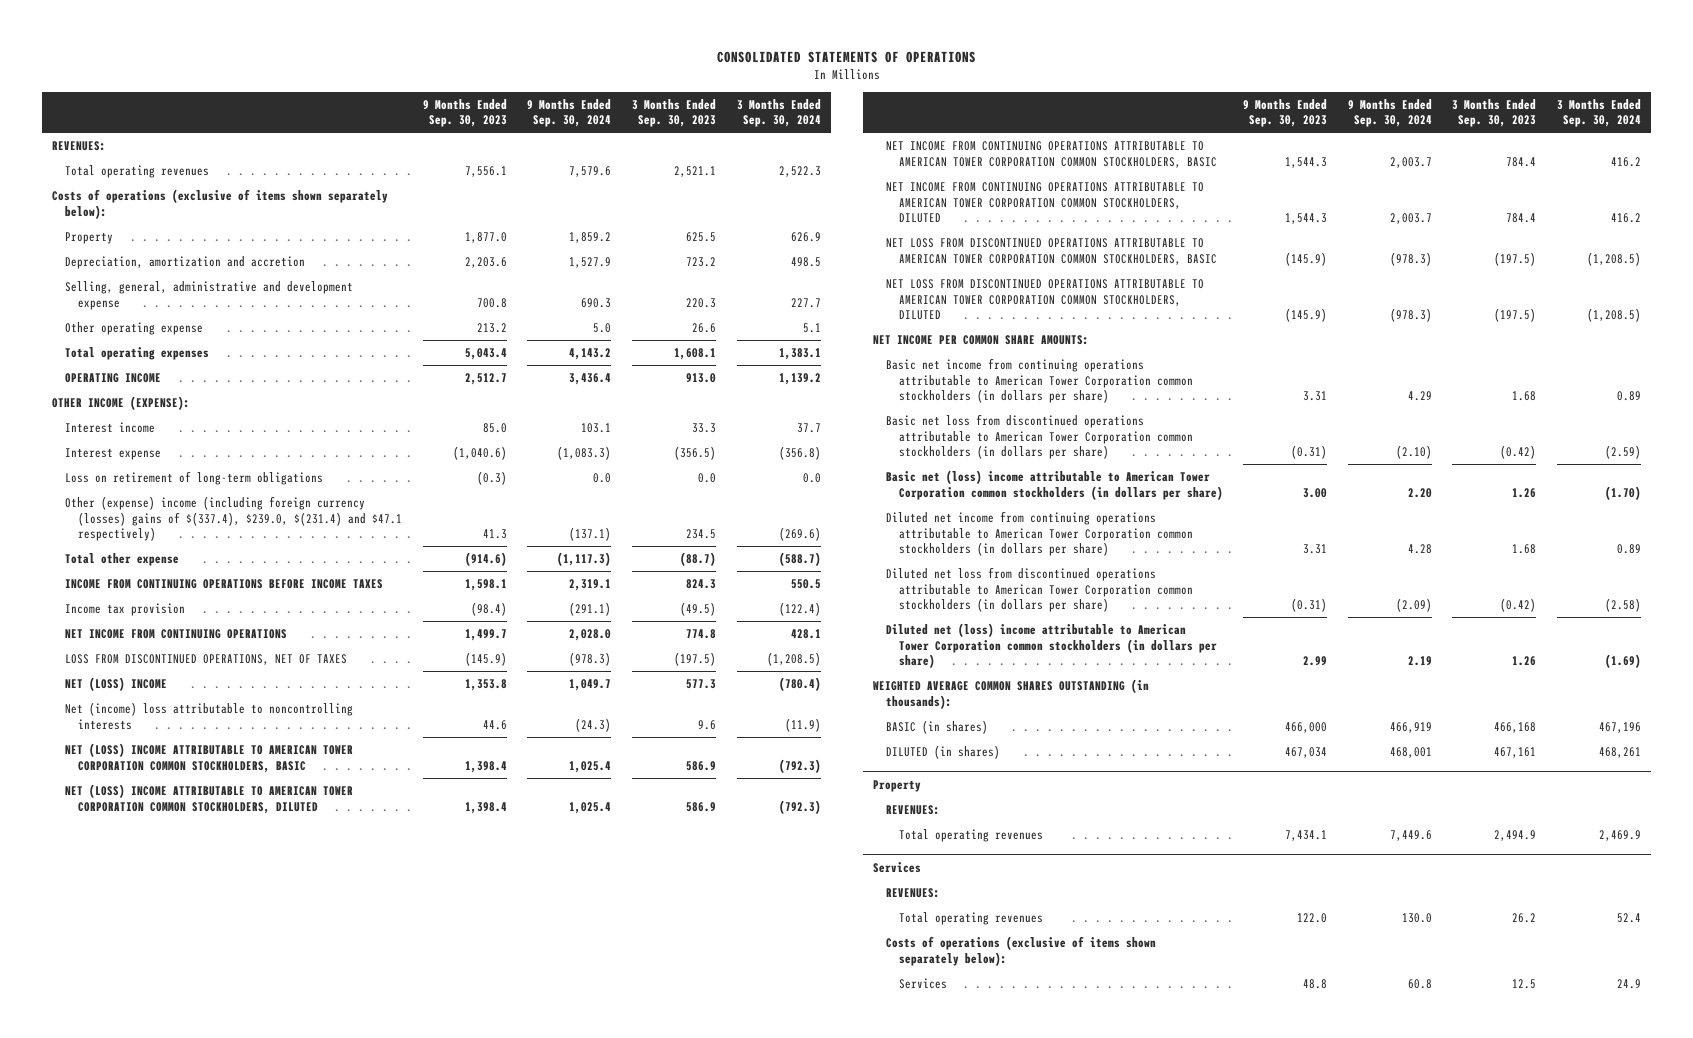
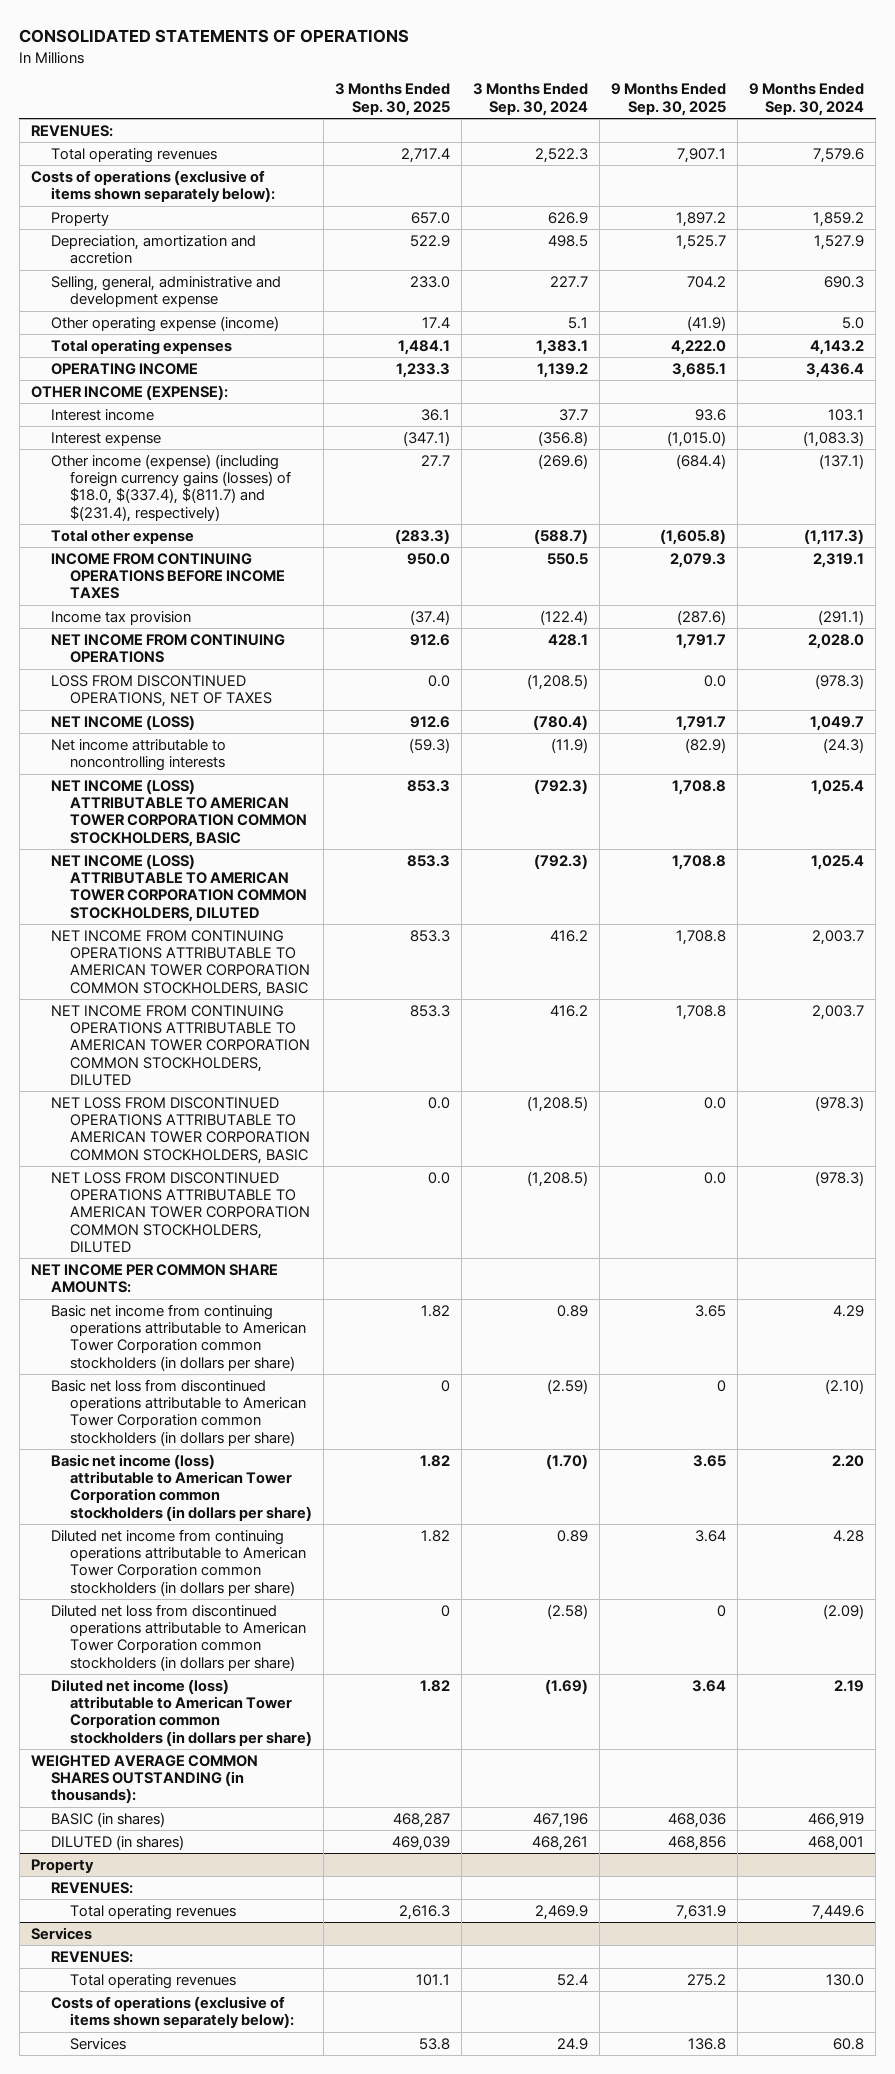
- | 9 Months Ended Sep. 30, 2023 | 9 Months Ended Sep. 30, 2024 | 3 Months Ended Sep. 30, 2023 | 3 Months Ended Sep. 30, 2024
+ | 3 Months Ended Sep. 30, 2025 | 3 Months Ended Sep. 30, 2024 | 9 Months Ended Sep. 30, 2025 | 9 Months Ended Sep. 30, 2024
- Other operating expense | 213.2 | 5.0 | 26.6 | 5.1
+ Other operating expense (income) | 17.4 | 5.1 | (41.9) | 5.0
- Loss on retirement of long-term obligations | (0.3) | 0.0 | 0.0 | 0.0
- Other (expense) income (including foreign currency (losses) gains of $(337.4), $239.0, $(231.4) and $47.1 respectively) | 41.3 | (137.1) | 234.5 | (269.6)
+ Other income (expense) (including foreign currency gains (losses) of $18.0, $(337.4), $(811.7) and $(231.4), respectively) | 27.7 | (269.6) | (684.4) | (137.1)
- NET (LOSS) INCOME | 1,353.8 | 1,049.7 | 577.3 | (780.4)
- Net (income) loss attributable to noncontrolling interests | 44.6 | (24.3) | 9.6 | (11.9)
- NET (LOSS) INCOME ATTRIBUTABLE TO AMERICAN TOWER CORPORATION COMMON STOCKHOLDERS, BASIC | 1,398.4 | 1,025.4 | 586.9 | (792.3)
- NET (LOSS) INCOME ATTRIBUTABLE TO AMERICAN TOWER CORPORATION COMMON STOCKHOLDERS, DILUTED | 1,398.4 | 1,025.4 | 586.9 | (792.3)
+ NET INCOME (LOSS) | 912.6 | (780.4) | 1,791.7 | 1,049.7
+ Net income attributable to noncontrolling interests | (59.3) | (11.9) | (82.9) | (24.3)
+ NET INCOME (LOSS) ATTRIBUTABLE TO AMERICAN TOWER CORPORATION COMMON STOCKHOLDERS, BASIC | 853.3 | (792.3) | 1,708.8 | 1,025.4
+ NET INCOME (LOSS) ATTRIBUTABLE TO AMERICAN TOWER CORPORATION COMMON STOCKHOLDERS, DILUTED | 853.3 | (792.3) | 1,708.8 | 1,025.4
- Basic net (loss) income attributable to American Tower Corporation common stockholders (in dollars per share) | 3.00 | 2.20 | 1.26 | (1.70)
+ Basic net income (loss) attributable to American Tower Corporation common stockholders (in dollars per share) | 1.82 | (1.70) | 3.65 | 2.20
- Diluted net (loss) income attributable to American Tower Corporation common stockholders (in dollars per share) | 2.99 | 2.19 | 1.26 | (1.69)
+ Diluted net income (loss) attributable to American Tower Corporation common stockholders (in dollars per share) | 1.82 | (1.69) | 3.64 | 2.19

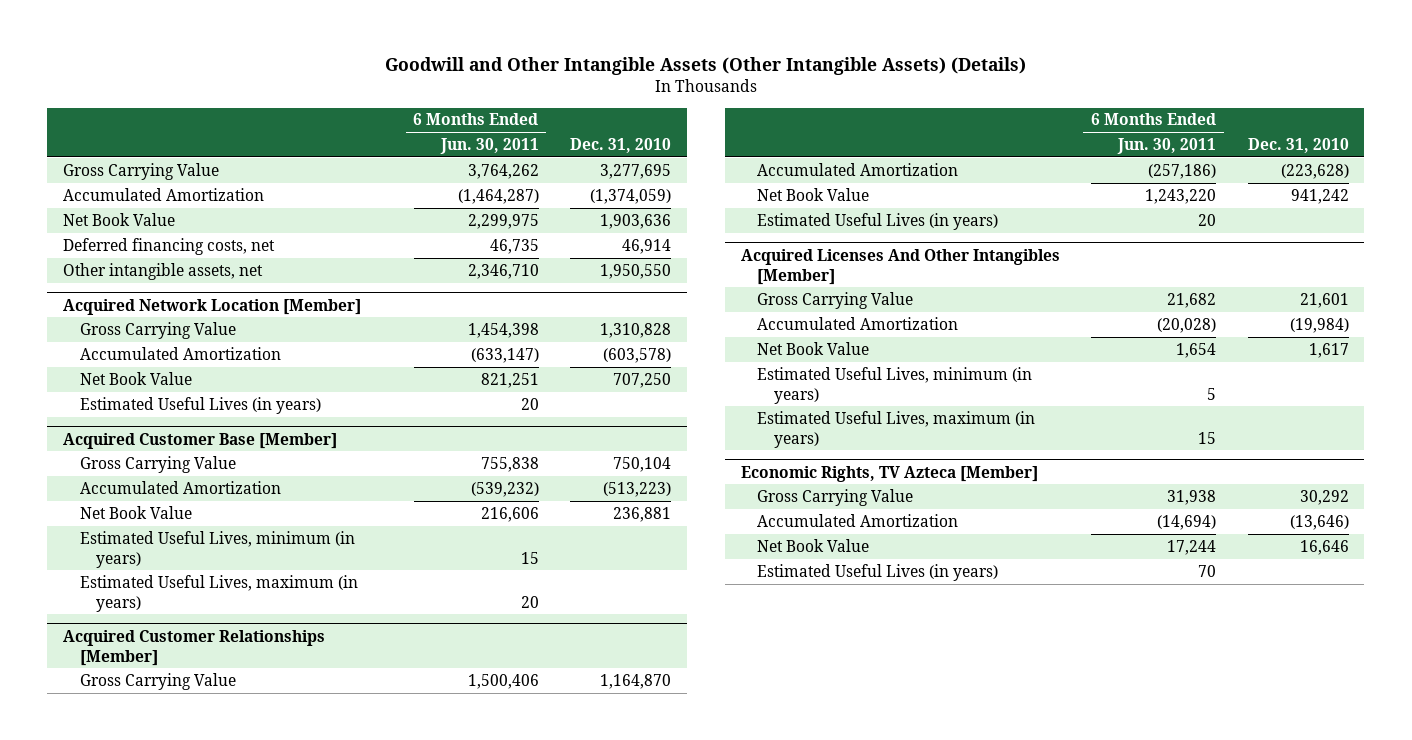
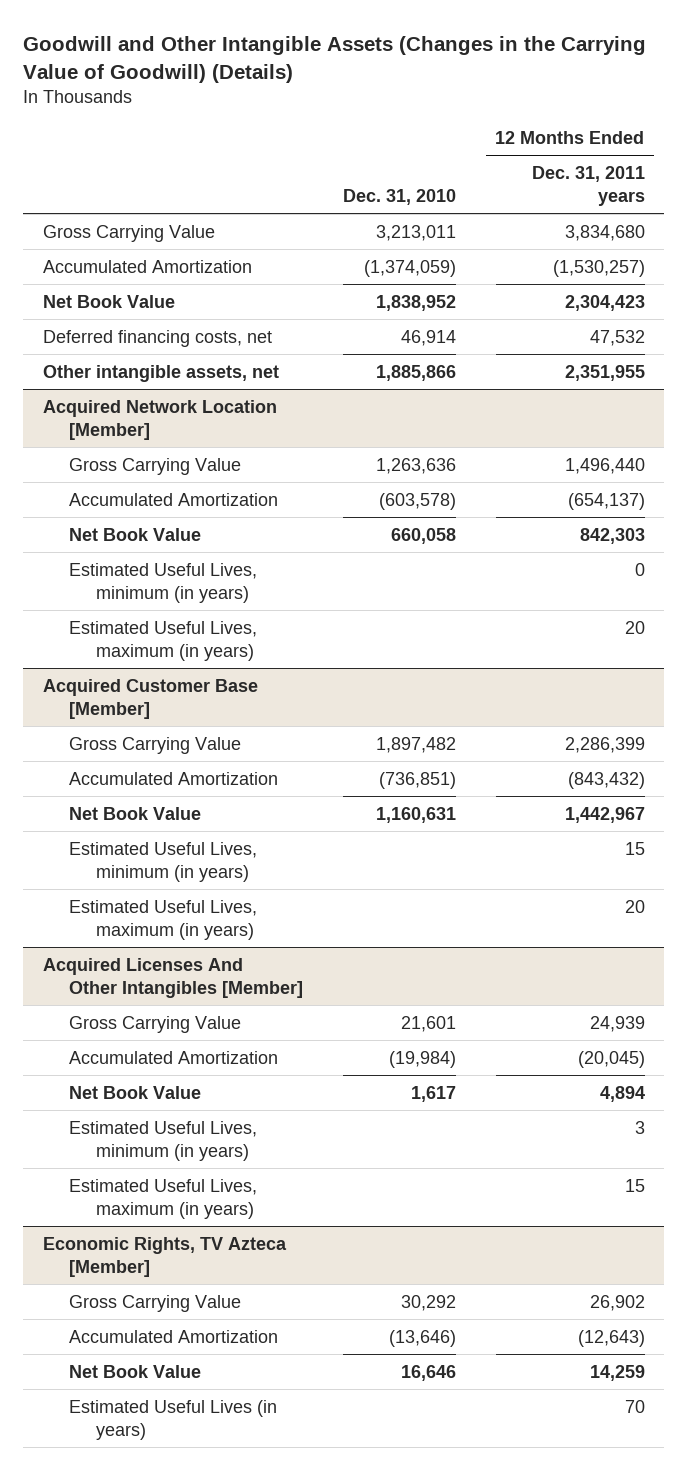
- Goodwill and Other Intangible Assets (Other Intangible Assets) (Details)
+ Goodwill and Other Intangible Assets (Changes in the Carrying Value of Goodwill) (Details)
- | 6 Months Ended Jun. 30, 2011 | Dec. 31, 2010
+ | Dec. 31, 2010 | 12 Months Ended Dec. 31, 2011 years
- Gross Carrying Value | 3,764,262 | 3,277,695
+ Gross Carrying Value | 3,213,011 | 3,834,680
- Net Book Value | 2,299,975 | 1,903,636
+ Net Book Value | 1,838,952 | 2,304,423
- Other intangible assets, net | 2,346,710 | 1,950,550
+ Other intangible assets, net | 1,885,866 | 2,351,955
@ Acquired Network Location [Member]
- Gross Carrying Value | 1,454,398 | 1,310,828
+ Gross Carrying Value | 1,263,636 | 1,496,440
- Net Book Value | 821,251 | 707,250
- Estimated Useful Lives (in years) | 20 |
+ Net Book Value | 660,058 | 842,303
+ Estimated Useful Lives, minimum (in years) | | 0
+ Estimated Useful Lives, maximum (in years) | | 20
@ Acquired Customer Base [Member]
- Gross Carrying Value | 755,838 | 750,104
- Accumulated Amortization | (539,232) | (513,223)
- Net Book Value | 216,606 | 236,881
+ Gross Carrying Value | 1,897,482 | 2,286,399
+ Accumulated Amortization | (736,851) | (843,432)
+ Net Book Value | 1,160,631 | 1,442,967
- Acquired Customer Relationships [Member]
- Gross Carrying Value | 1,500,406 | 1,164,870
- Accumulated Amortization | (257,186) | (223,628)
- Net Book Value | 1,243,220 | 941,242
- Estimated Useful Lives (in years) | 20 |

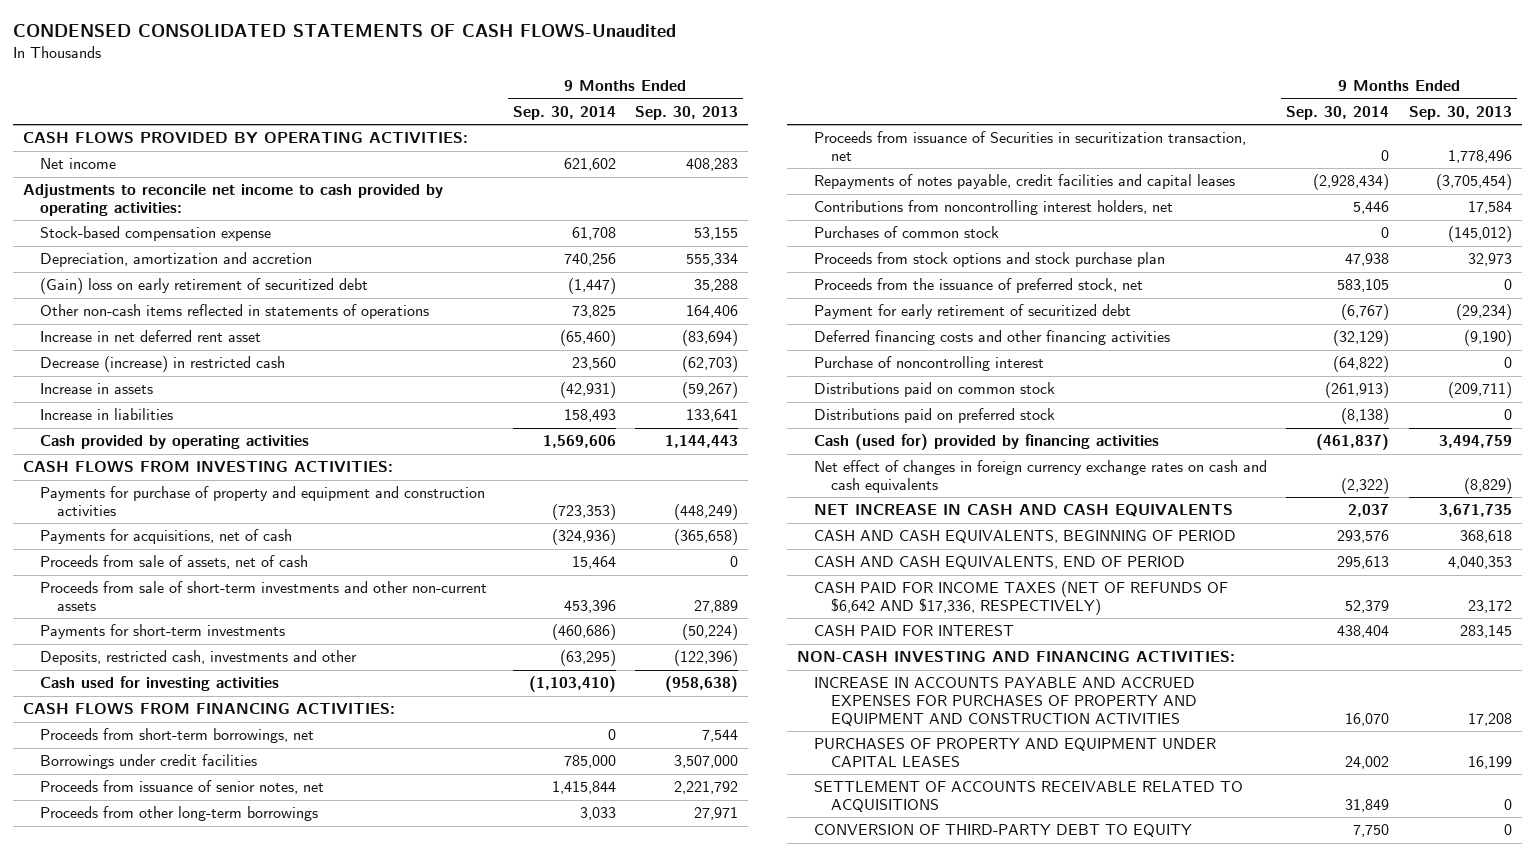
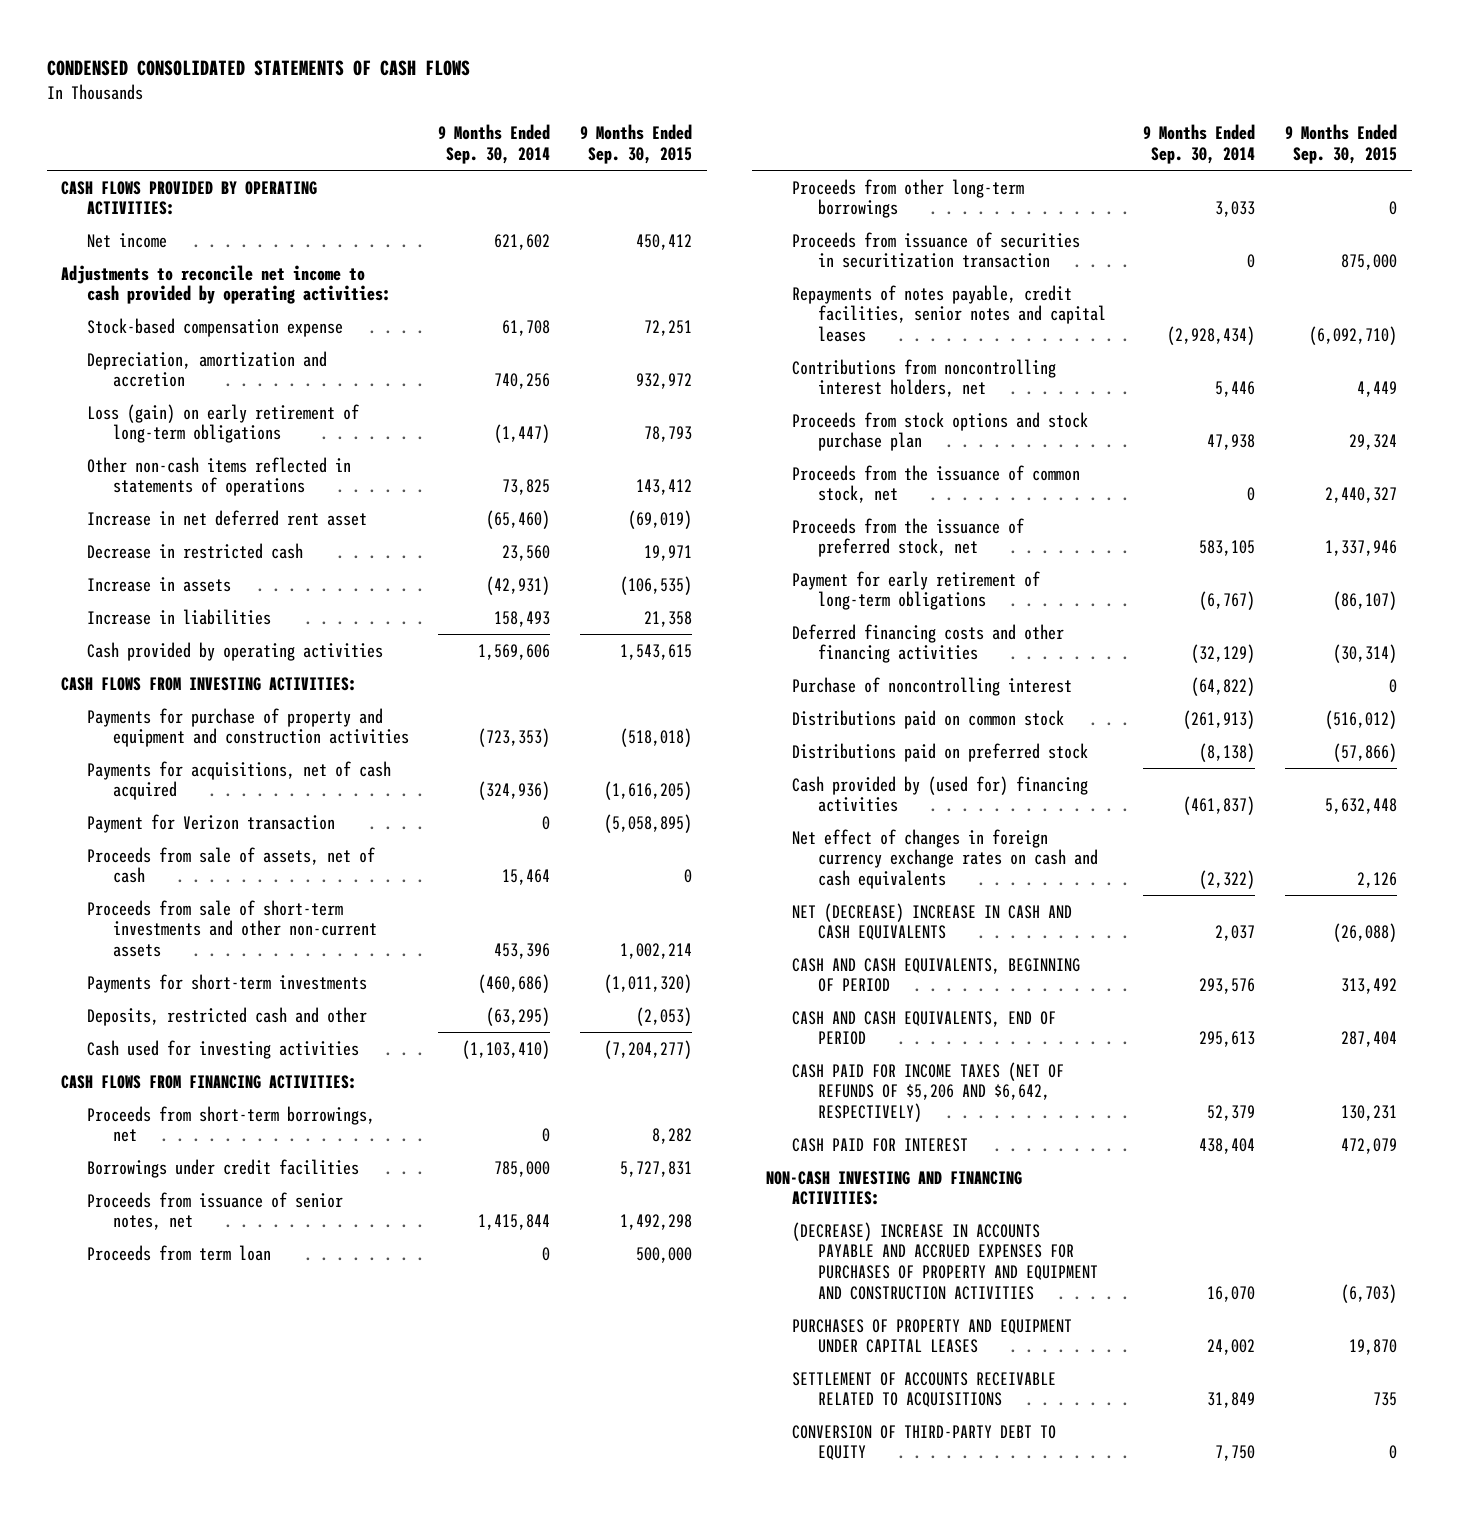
- CONDENSED CONSOLIDATED STATEMENTS OF CASH FLOWS-Unaudited
+ CONDENSED CONSOLIDATED STATEMENTS OF CASH FLOWS
- | 9 Months Ended Sep. 30, 2014 | 9 Months Ended Sep. 30, 2013
+ | 9 Months Ended Sep. 30, 2014 | 9 Months Ended Sep. 30, 2015
- (Gain) loss on early retirement of securitized debt | (1,447) | 35,288
+ Loss (gain) on early retirement of long-term obligations | (1,447) | 78,793
- Decrease (increase) in restricted cash | 23,560 | (62,703)
+ Decrease in restricted cash | 23,560 | 19,971
- Payments for acquisitions, net of cash | (324,936) | (365,658)
+ Payments for acquisitions, net of cash acquired | (324,936) | (1,616,205)
+ Payment for Verizon transaction | 0 | (5,058,895)
- Deposits, restricted cash, investments and other | (63,295) | (122,396)
+ Deposits, restricted cash and other | (63,295) | (2,053)
+ Proceeds from term loan | 0 | 500,000
- Proceeds from issuance of Securities in securitization transaction, net | 0 | 1,778,496
- Repayments of notes payable, credit facilities and capital leases | (2,928,434) | (3,705,454)
+ Proceeds from issuance of securities in securitization transaction | 0 | 875,000
+ Repayments of notes payable, credit facilities, senior notes and capital leases | (2,928,434) | (6,092,710)
- Purchases of common stock | 0 | (145,012)
+ Proceeds from the issuance of common stock, net | 0 | 2,440,327
- Payment for early retirement of securitized debt | (6,767) | (29,234)
+ Payment for early retirement of long-term obligations | (6,767) | (86,107)
- Cash (used for) provided by financing activities | (461,837) | 3,494,759
+ Cash provided by (used for) financing activities | (461,837) | 5,632,448
- NET INCREASE IN CASH AND CASH EQUIVALENTS | 2,037 | 3,671,735
+ NET (DECREASE) INCREASE IN CASH AND CASH EQUIVALENTS | 2,037 | (26,088)
- CASH PAID FOR INCOME TAXES (NET OF REFUNDS OF $6,642 AND $17,336, RESPECTIVELY) | 52,379 | 23,172
+ CASH PAID FOR INCOME TAXES (NET OF REFUNDS OF $5,206 AND $6,642, RESPECTIVELY) | 52,379 | 130,231
- INCREASE IN ACCOUNTS PAYABLE AND ACCRUED EXPENSES FOR PURCHASES OF PROPERTY AND EQUIPMENT AND CONSTRUCTION ACTIVITIES | 16,070 | 17,208
+ (DECREASE) INCREASE IN ACCOUNTS PAYABLE AND ACCRUED EXPENSES FOR PURCHASES OF PROPERTY AND EQUIPMENT AND CONSTRUCTION ACTIVITIES | 16,070 | (6,703)

